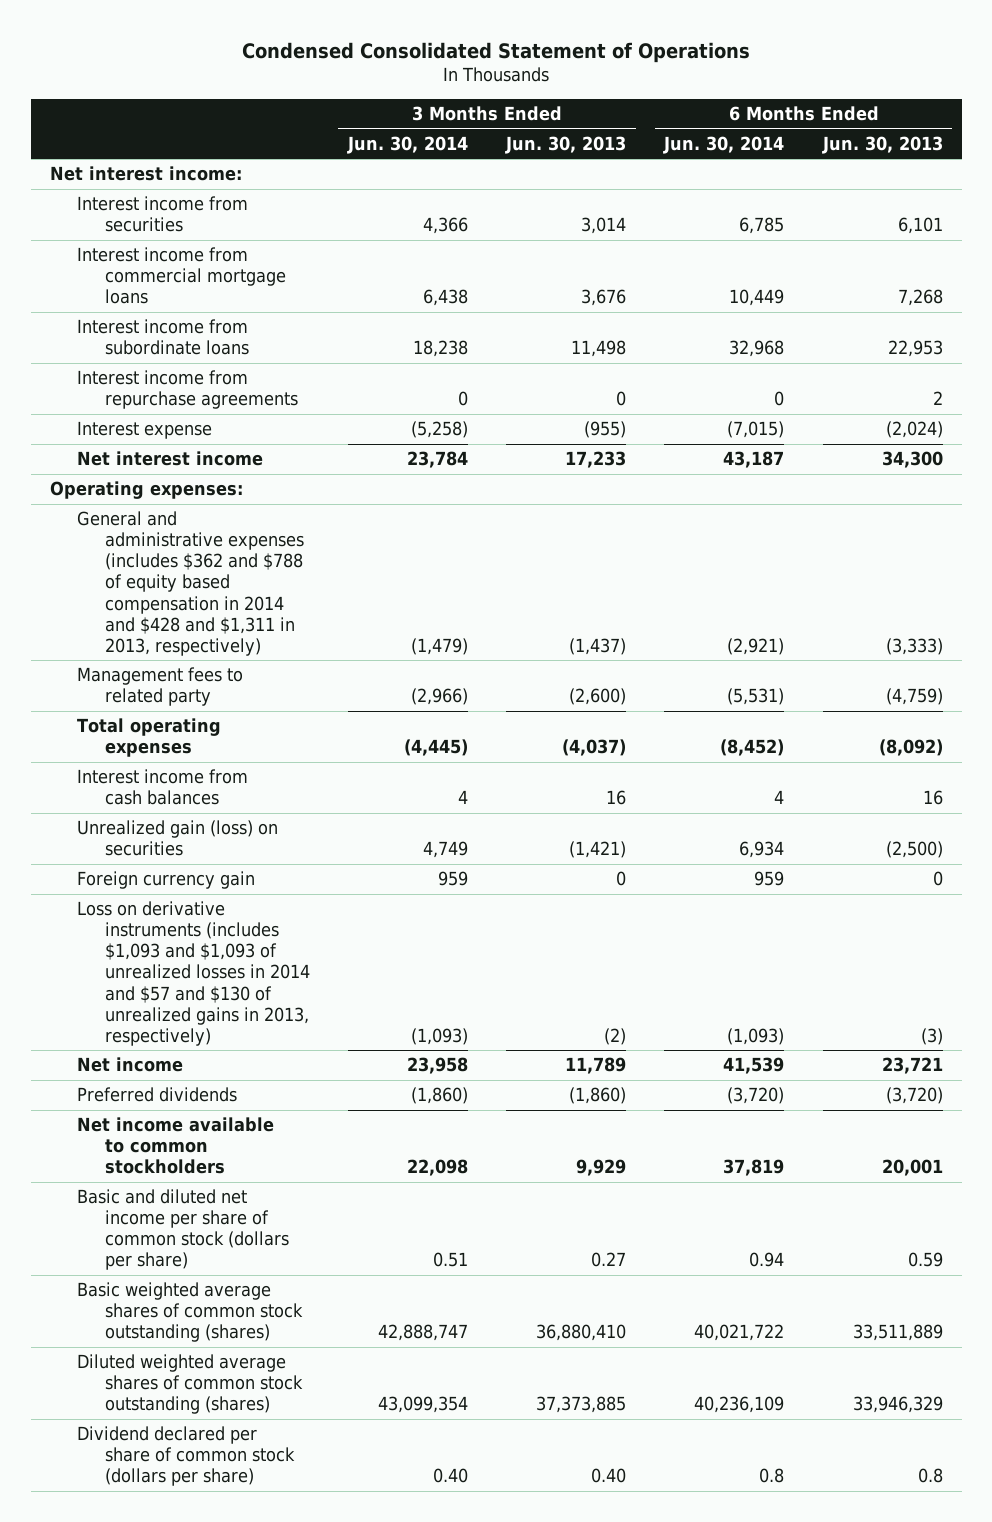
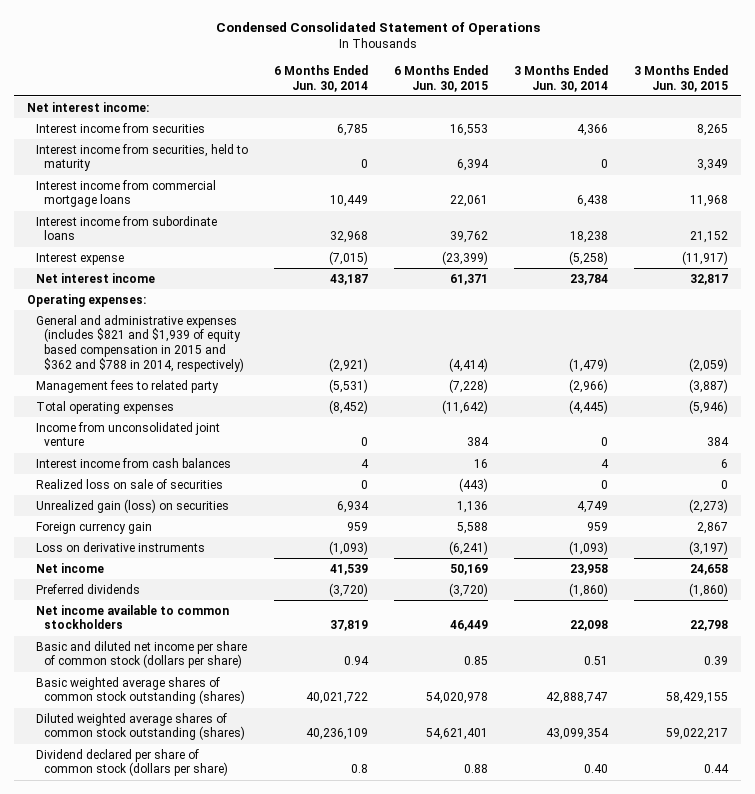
- | 3 Months Ended Jun. 30, 2014 | 3 Months Ended Jun. 30, 2013 | 6 Months Ended Jun. 30, 2014 | 6 Months Ended Jun. 30, 2013
+ | 6 Months Ended Jun. 30, 2014 | 6 Months Ended Jun. 30, 2015 | 3 Months Ended Jun. 30, 2014 | 3 Months Ended Jun. 30, 2015
+ Interest income from securities, held to maturity | 0 | 6,394 | 0 | 3,349
- Interest income from repurchase agreements | 0 | 0 | 0 | 2
- General and administrative expenses (includes $362 and $788 of equity based compensation in 2014 and $428 and $1,311 in 2013, respectively) | (1,479) | (1,437) | (2,921) | (3,333)
+ General and administrative expenses (includes $821 and $1,939 of equity based compensation in 2015 and $362 and $788 in 2014, respectively) | (2,921) | (4,414) | (1,479) | (2,059)
+ Income from unconsolidated joint venture | 0 | 384 | 0 | 384
+ Realized loss on sale of securities | 0 | (443) | 0 | 0
- Loss on derivative instruments (includes $1,093 and $1,093 of unrealized losses in 2014 and $57 and $130 of unrealized gains in 2013, respectively) | (1,093) | (2) | (1,093) | (3)
+ Loss on derivative instruments | (1,093) | (6,241) | (1,093) | (3,197)

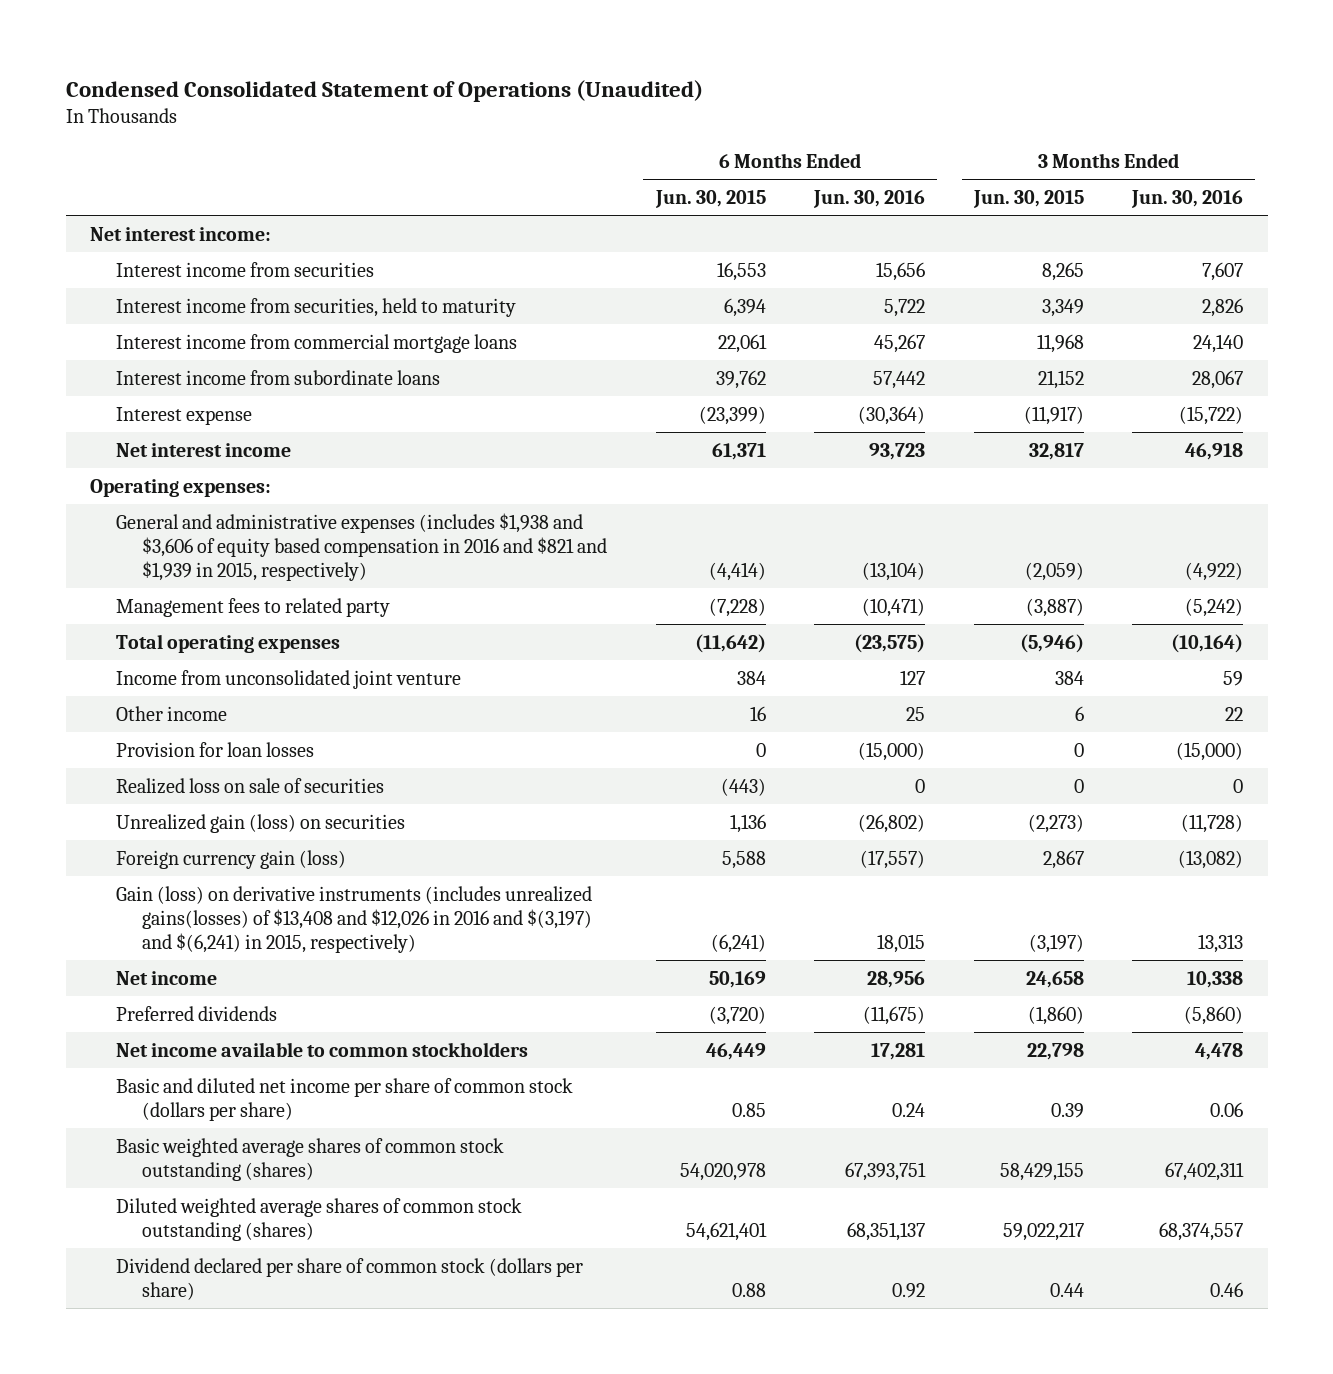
- Condensed Consolidated Statement of Operations
+ Condensed Consolidated Statement of Operations (Unaudited)
- | 6 Months Ended Jun. 30, 2014 | 6 Months Ended Jun. 30, 2015 | 3 Months Ended Jun. 30, 2014 | 3 Months Ended Jun. 30, 2015
+ | 6 Months Ended Jun. 30, 2015 | 6 Months Ended Jun. 30, 2016 | 3 Months Ended Jun. 30, 2015 | 3 Months Ended Jun. 30, 2016
- General and administrative expenses (includes $821 and $1,939 of equity based compensation in 2015 and $362 and $788 in 2014, respectively) | (2,921) | (4,414) | (1,479) | (2,059)
+ General and administrative expenses (includes $1,938 and $3,606 of equity based compensation in 2016 and $821 and $1,939 in 2015, respectively) | (4,414) | (13,104) | (2,059) | (4,922)
- Interest income from cash balances | 4 | 16 | 4 | 6
+ Other income | 16 | 25 | 6 | 22
+ Provision for loan losses | 0 | (15,000) | 0 | (15,000)
- Foreign currency gain | 959 | 5,588 | 959 | 2,867
- Loss on derivative instruments | (1,093) | (6,241) | (1,093) | (3,197)
+ Foreign currency gain (loss) | 5,588 | (17,557) | 2,867 | (13,082)
+ Gain (loss) on derivative instruments (includes unrealized gains(losses) of $13,408 and $12,026 in 2016 and $(3,197) and $(6,241) in 2015, respectively) | (6,241) | 18,015 | (3,197) | 13,313

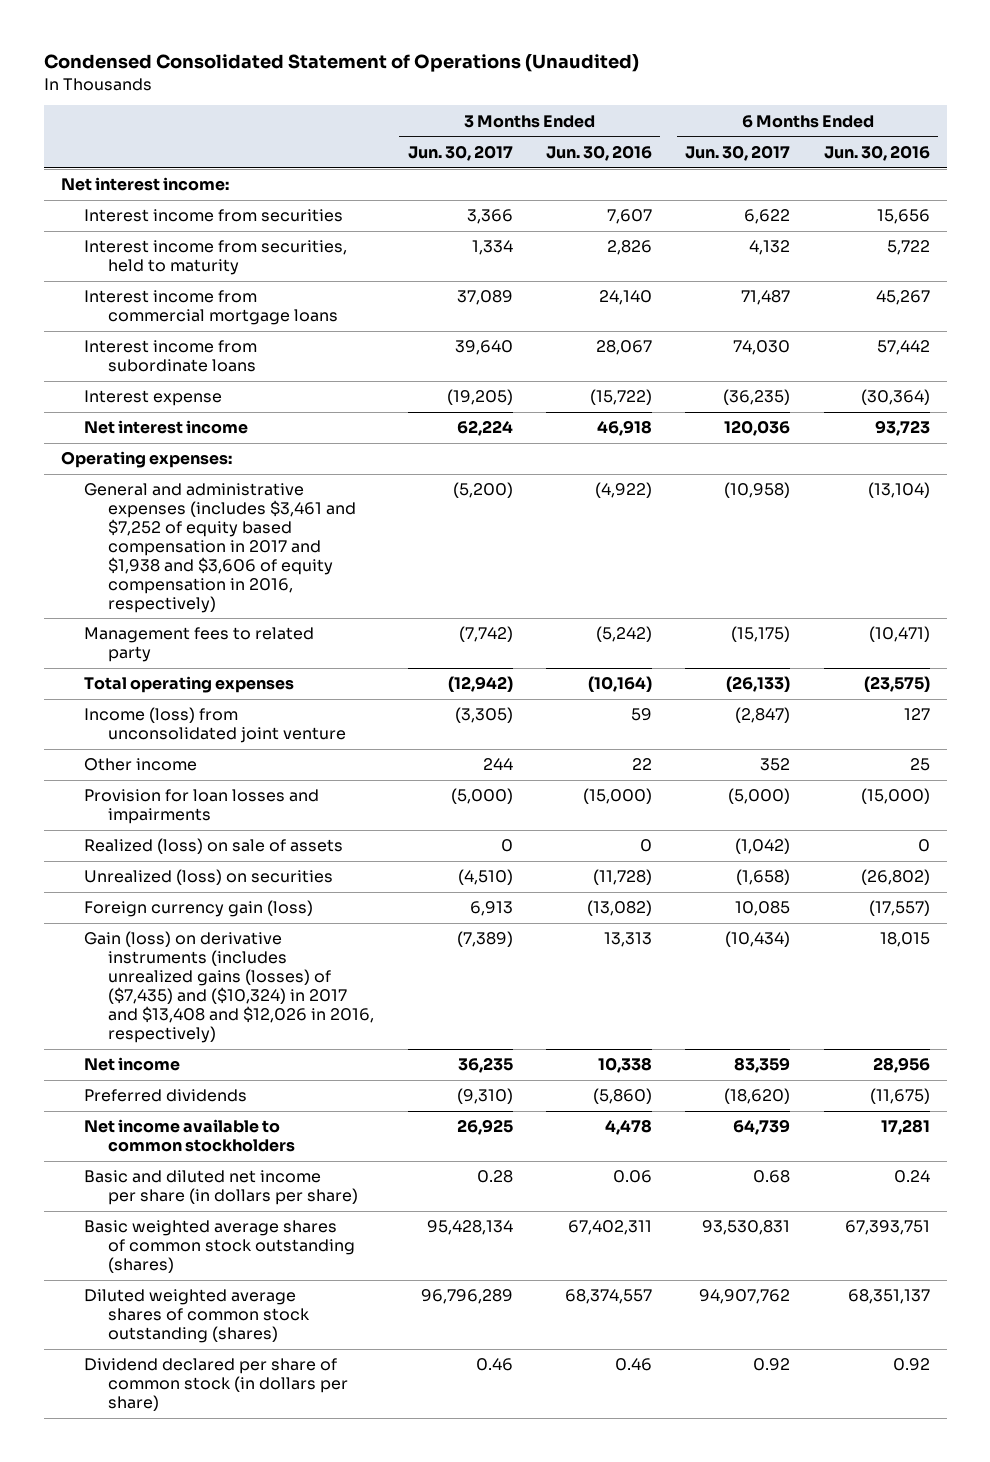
- | 6 Months Ended Jun. 30, 2015 | 6 Months Ended Jun. 30, 2016 | 3 Months Ended Jun. 30, 2015 | 3 Months Ended Jun. 30, 2016
+ | 3 Months Ended Jun. 30, 2017 | 3 Months Ended Jun. 30, 2016 | 6 Months Ended Jun. 30, 2017 | 6 Months Ended Jun. 30, 2016
- General and administrative expenses (includes $1,938 and $3,606 of equity based compensation in 2016 and $821 and $1,939 in 2015, respectively) | (4,414) | (13,104) | (2,059) | (4,922)
+ General and administrative expenses (includes $3,461 and $7,252 of equity based compensation in 2017 and $1,938 and $3,606 of equity compensation in 2016, respectively) | (5,200) | (4,922) | (10,958) | (13,104)
- Income from unconsolidated joint venture | 384 | 127 | 384 | 59
+ Income (loss) from unconsolidated joint venture | (3,305) | 59 | (2,847) | 127
- Provision for loan losses | 0 | (15,000) | 0 | (15,000)
- Realized loss on sale of securities | (443) | 0 | 0 | 0
- Unrealized gain (loss) on securities | 1,136 | (26,802) | (2,273) | (11,728)
+ Provision for loan losses and impairments | (5,000) | (15,000) | (5,000) | (15,000)
+ Realized (loss) on sale of assets | 0 | 0 | (1,042) | 0
+ Unrealized (loss) on securities | (4,510) | (11,728) | (1,658) | (26,802)
- Gain (loss) on derivative instruments (includes unrealized gains(losses) of $13,408 and $12,026 in 2016 and $(3,197) and $(6,241) in 2015, respectively) | (6,241) | 18,015 | (3,197) | 13,313
+ Gain (loss) on derivative instruments (includes unrealized gains (losses) of ($7,435) and ($10,324) in 2017 and $13,408 and $12,026 in 2016, respectively) | (7,389) | 13,313 | (10,434) | 18,015
- Basic and diluted net income per share of common stock (dollars per share) | 0.85 | 0.24 | 0.39 | 0.06
+ Basic and diluted net income per share (in dollars per share) | 0.28 | 0.06 | 0.68 | 0.24
- Dividend declared per share of common stock (dollars per share) | 0.88 | 0.92 | 0.44 | 0.46
+ Dividend declared per share of common stock (in dollars per share) | 0.46 | 0.46 | 0.92 | 0.92

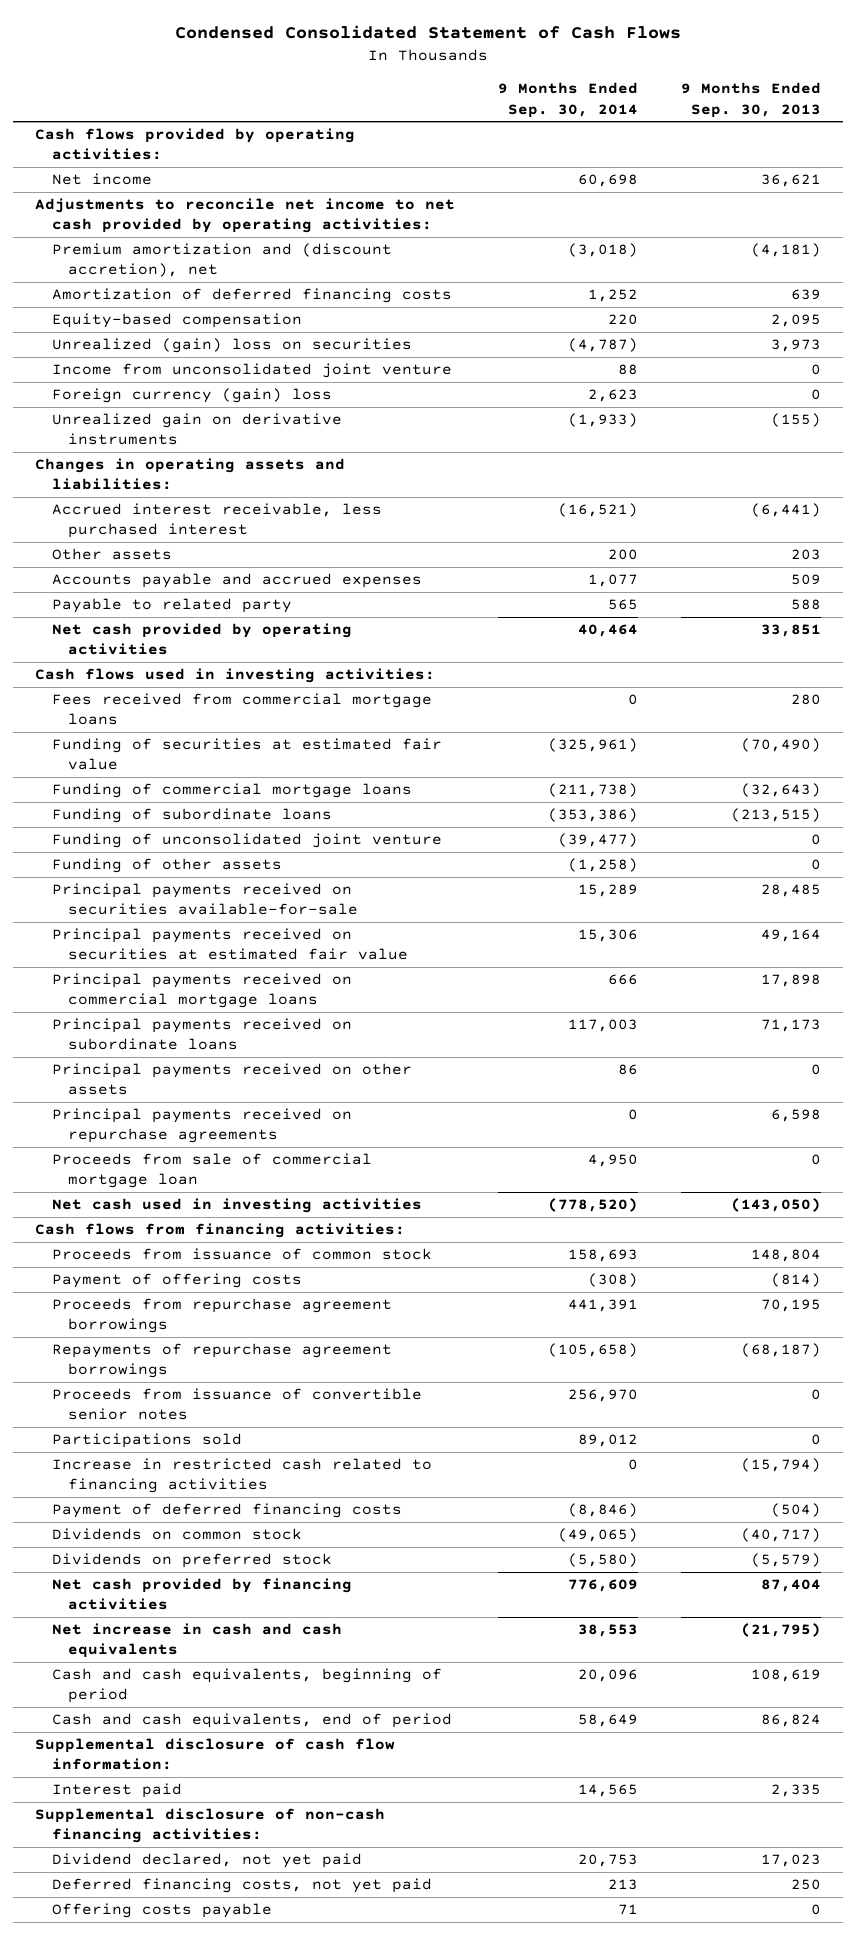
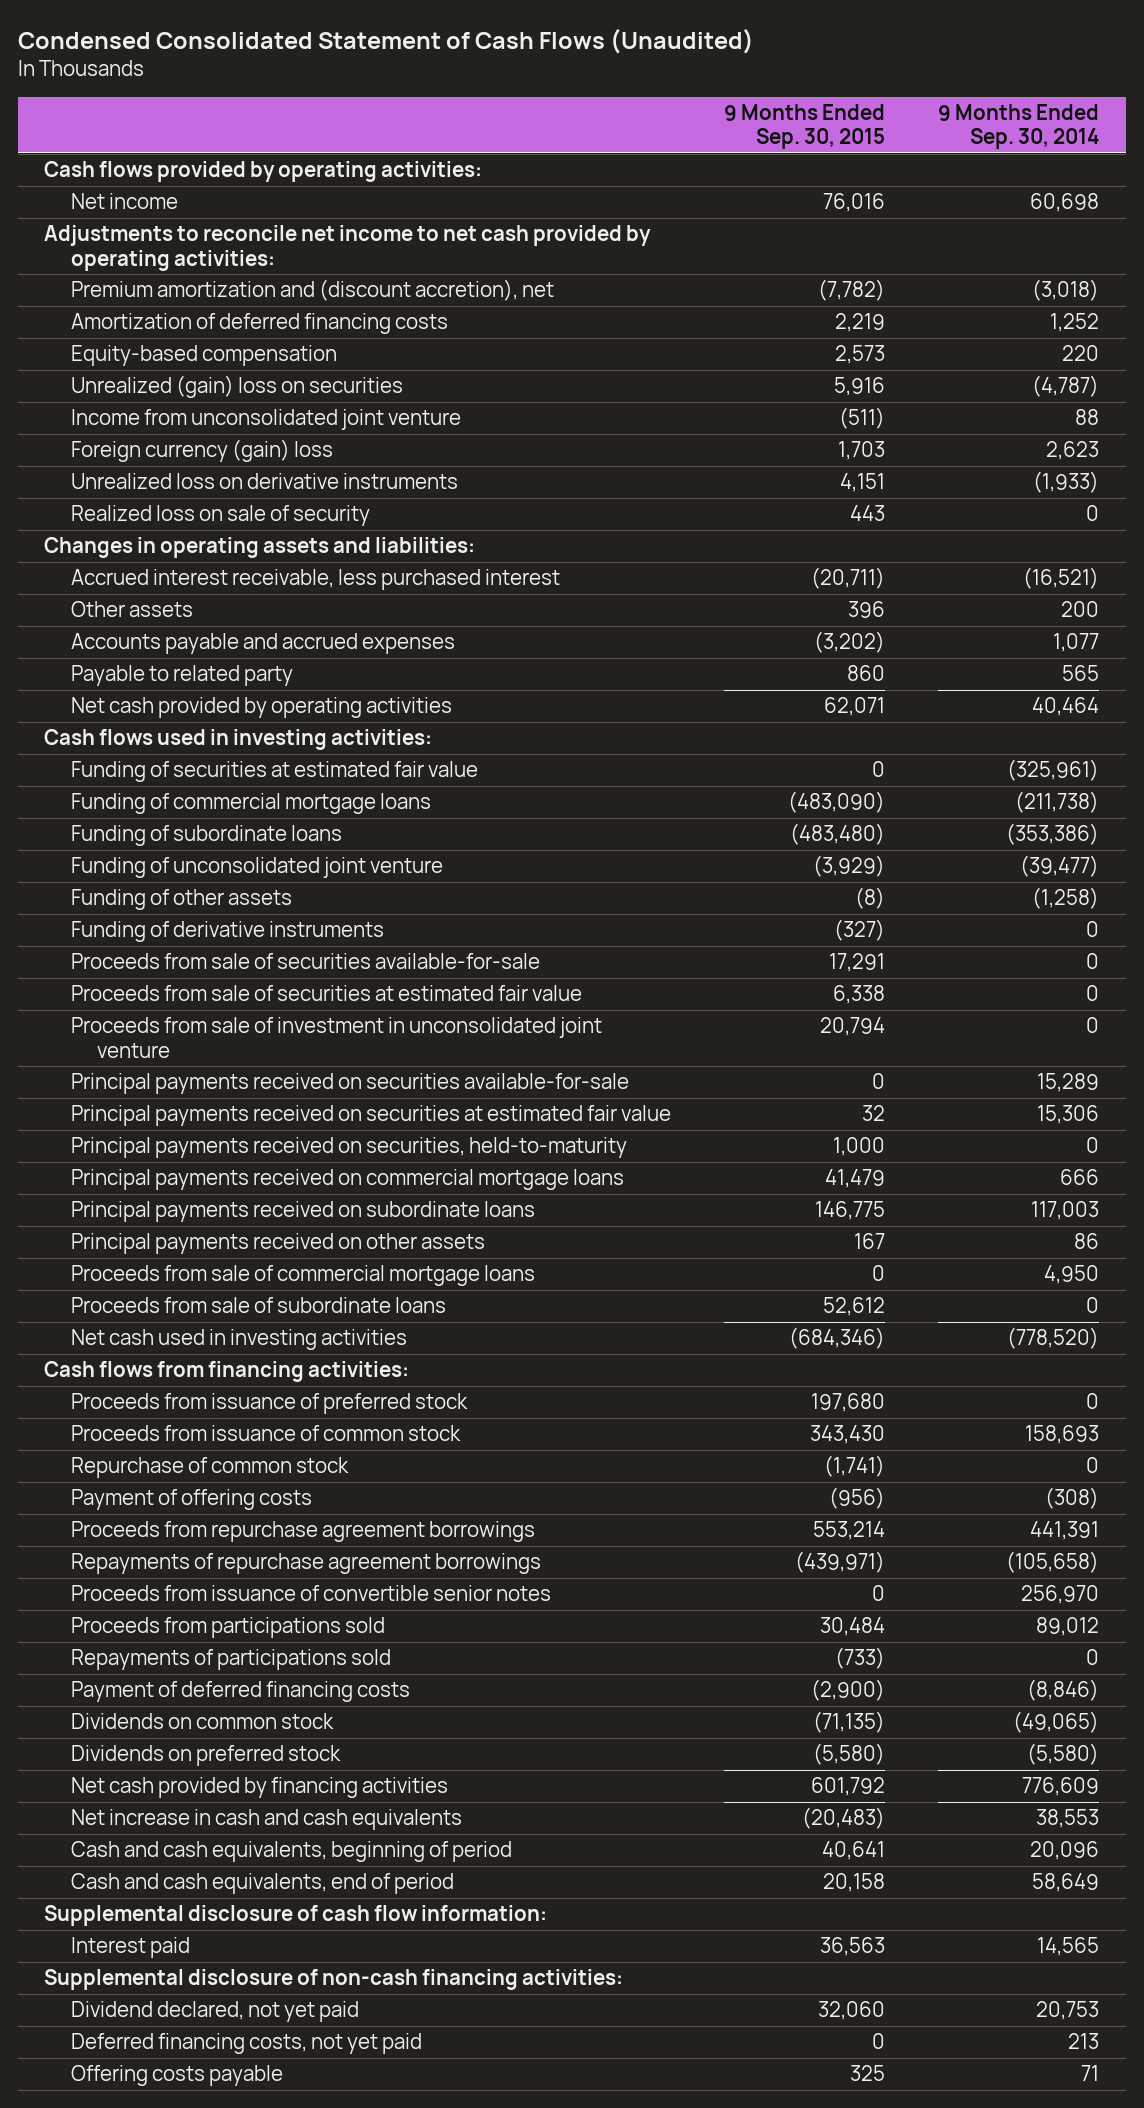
- Condensed Consolidated Statement of Cash Flows
+ Condensed Consolidated Statement of Cash Flows (Unaudited)
- | 9 Months Ended Sep. 30, 2014 | 9 Months Ended Sep. 30, 2013
+ | 9 Months Ended Sep. 30, 2015 | 9 Months Ended Sep. 30, 2014
- Unrealized gain on derivative instruments | (1,933) | (155)
+ Unrealized loss on derivative instruments | 4,151 | (1,933)
+ Realized loss on sale of security | 443 | 0
- Fees received from commercial mortgage loans | 0 | 280
+ Funding of derivative instruments | (327) | 0
+ Proceeds from sale of securities available-for-sale | 17,291 | 0
+ Proceeds from sale of securities at estimated fair value | 6,338 | 0
+ Proceeds from sale of investment in unconsolidated joint venture | 20,794 | 0
+ Principal payments received on securities, held-to-maturity | 1,000 | 0
- Principal payments received on repurchase agreements | 0 | 6,598
- Proceeds from sale of commercial mortgage loan | 4,950 | 0
+ Proceeds from sale of commercial mortgage loans | 0 | 4,950
+ Proceeds from sale of subordinate loans | 52,612 | 0
+ Proceeds from issuance of preferred stock | 197,680 | 0
+ Repurchase of common stock | (1,741) | 0
- Participations sold | 89,012 | 0
- Increase in restricted cash related to financing activities | 0 | (15,794)
+ Proceeds from participations sold | 30,484 | 89,012
+ Repayments of participations sold | (733) | 0

